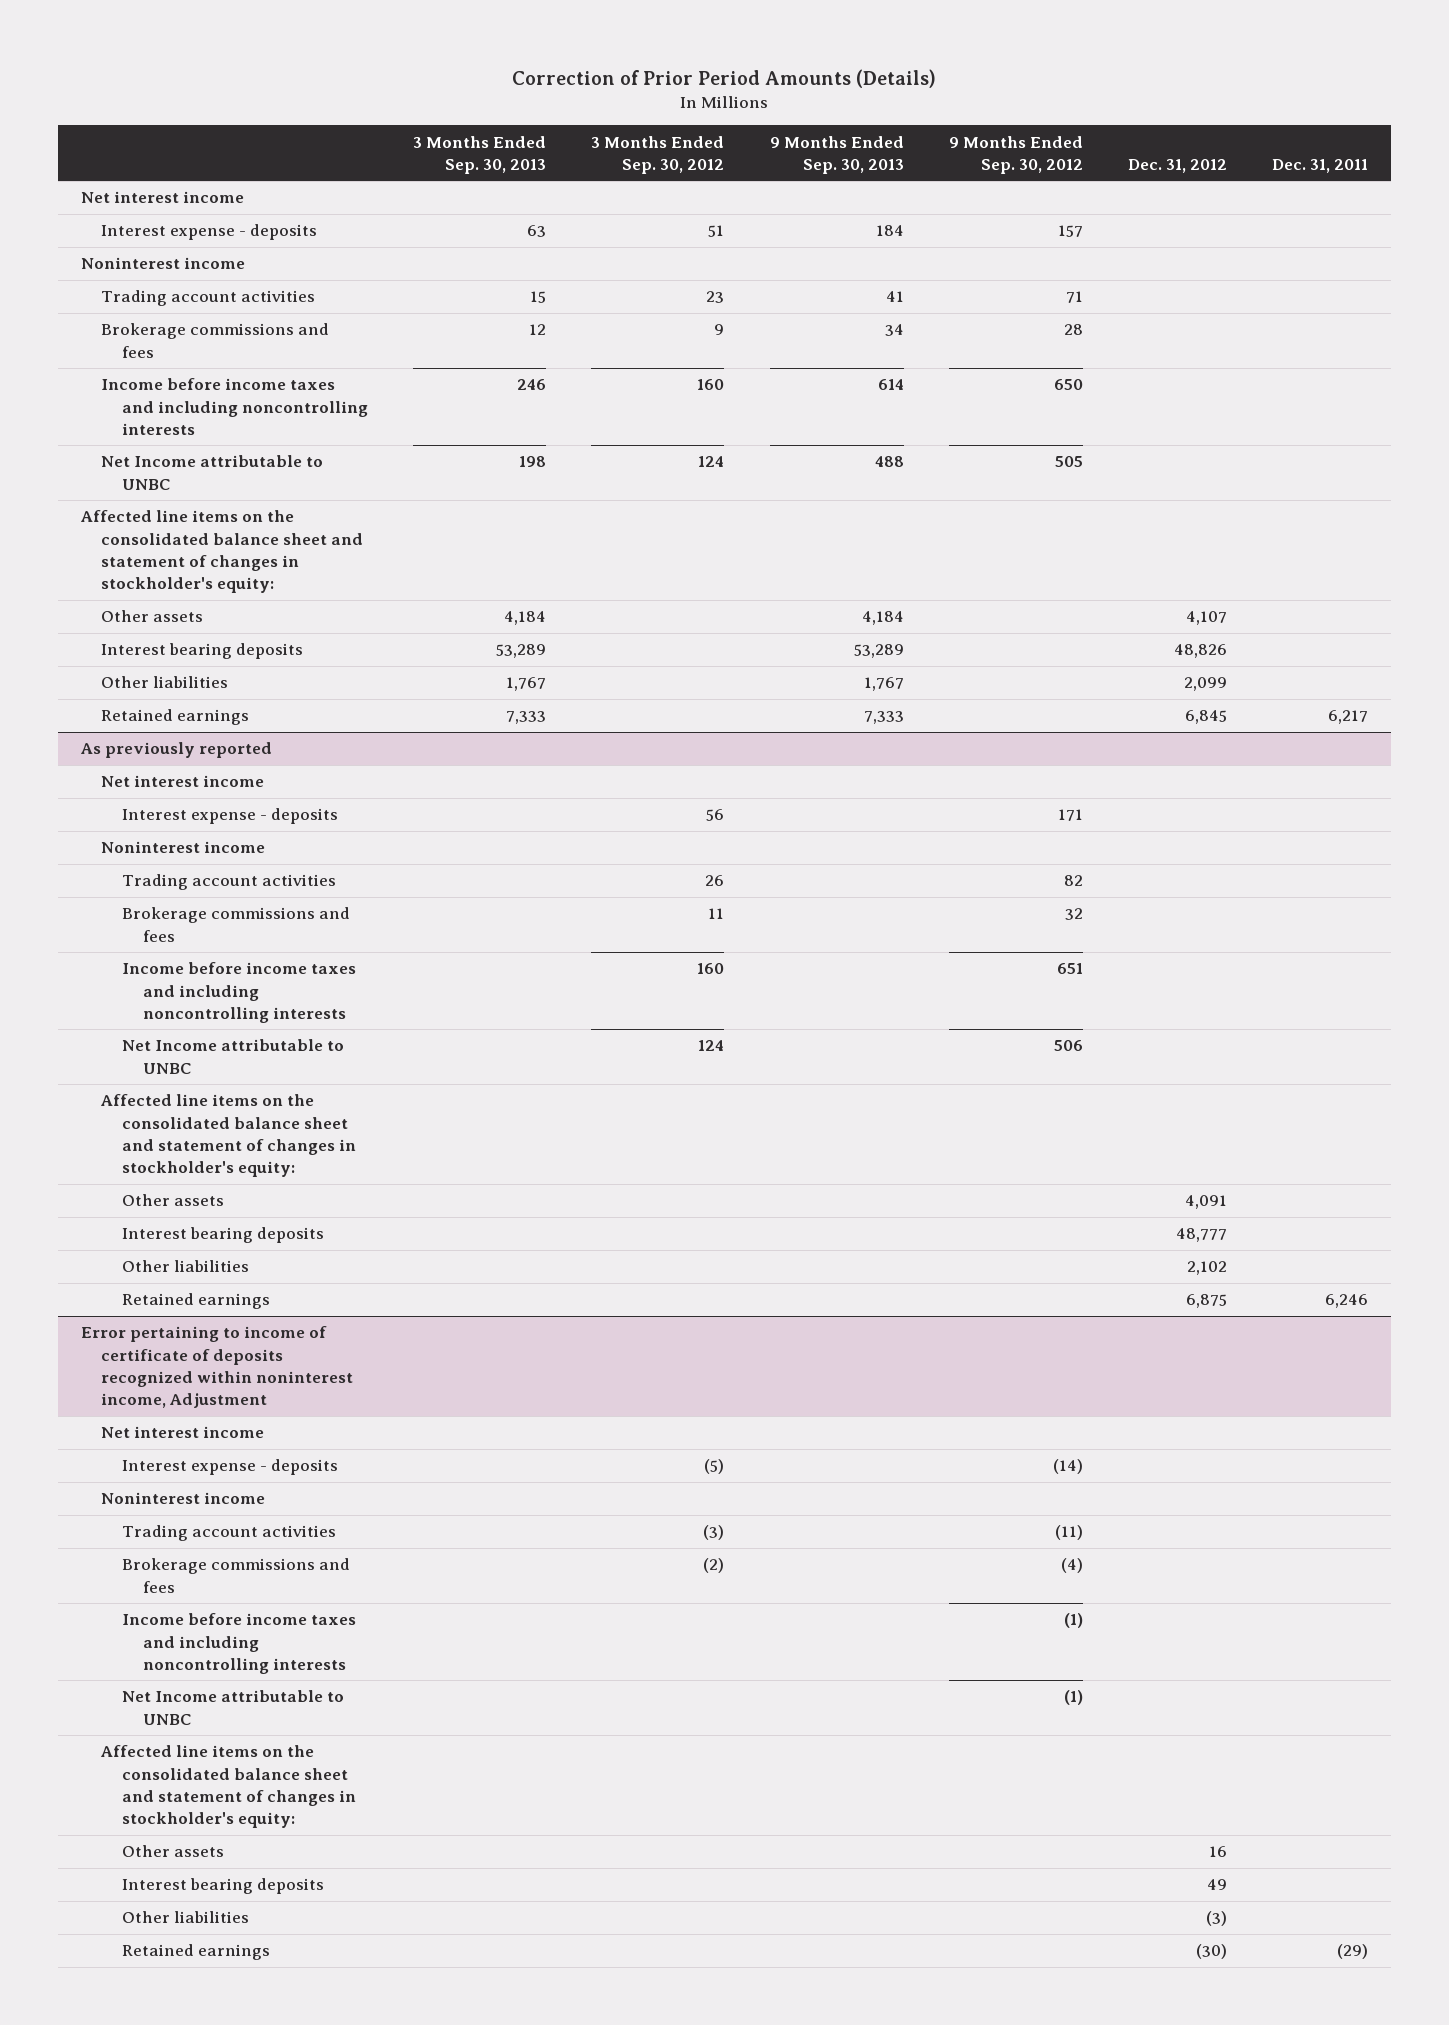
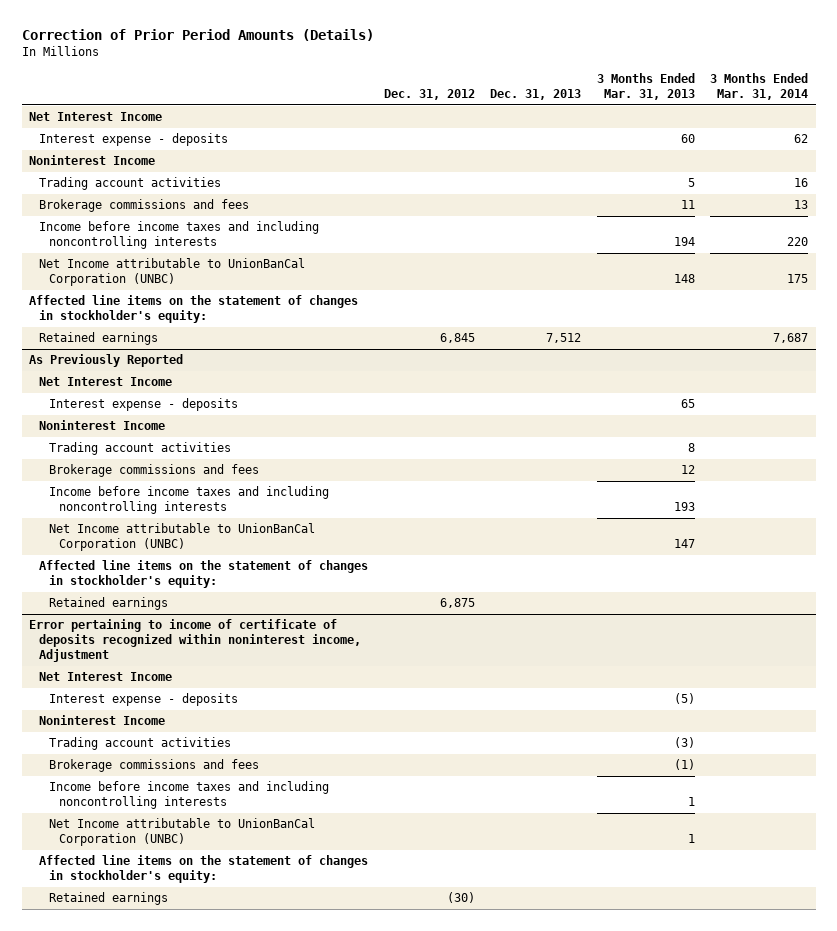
- | 3 Months Ended Sep. 30, 2013 | 3 Months Ended Sep. 30, 2012 | 9 Months Ended Sep. 30, 2013 | 9 Months Ended Sep. 30, 2012 | Dec. 31, 2012 | Dec. 31, 2011
+ | Dec. 31, 2012 | Dec. 31, 2013 | 3 Months Ended Mar. 31, 2013 | 3 Months Ended Mar. 31, 2014
- Net interest income
+ Net Interest Income
- Noninterest income
+ Noninterest Income
- Net Income attributable to UNBC | 198 | 124 | 488 | 505 | |
- Affected line items on the consolidated balance sheet and statement of changes in stockholder's equity:
- Other assets | 4,184 | | 4,184 | | 4,107 |
- Interest bearing deposits | 53,289 | | 53,289 | | 48,826 |
- Other liabilities | 1,767 | | 1,767 | | 2,099 |
+ Net Income attributable to UnionBanCal Corporation (UNBC) | | | 148 | 175
+ Affected line items on the statement of changes in stockholder's equity:
- As previously reported
- Net interest income
+ As Previously Reported
+ Net Interest Income
- Noninterest income
+ Noninterest Income
- Net Income attributable to UNBC | | 124 | | 506 | |
- Affected line items on the consolidated balance sheet and statement of changes in stockholder's equity:
- Other assets | | | | | 4,091 |
- Interest bearing deposits | | | | | 48,777 |
- Other liabilities | | | | | 2,102 |
+ Net Income attributable to UnionBanCal Corporation (UNBC) | | | 147 |
+ Affected line items on the statement of changes in stockholder's equity:
@ Error pertaining to income of certificate of deposits recognized within noninterest income, Adjustment
- Net interest income
+ Net Interest Income
- Noninterest income
+ Noninterest Income
- Net Income attributable to UNBC | | | | (1) | |
- Affected line items on the consolidated balance sheet and statement of changes in stockholder's equity:
- Other assets | | | | | 16 |
- Interest bearing deposits | | | | | 49 |
- Other liabilities | | | | | (3) |
+ Net Income attributable to UnionBanCal Corporation (UNBC) | | | 1 |
+ Affected line items on the statement of changes in stockholder's equity:

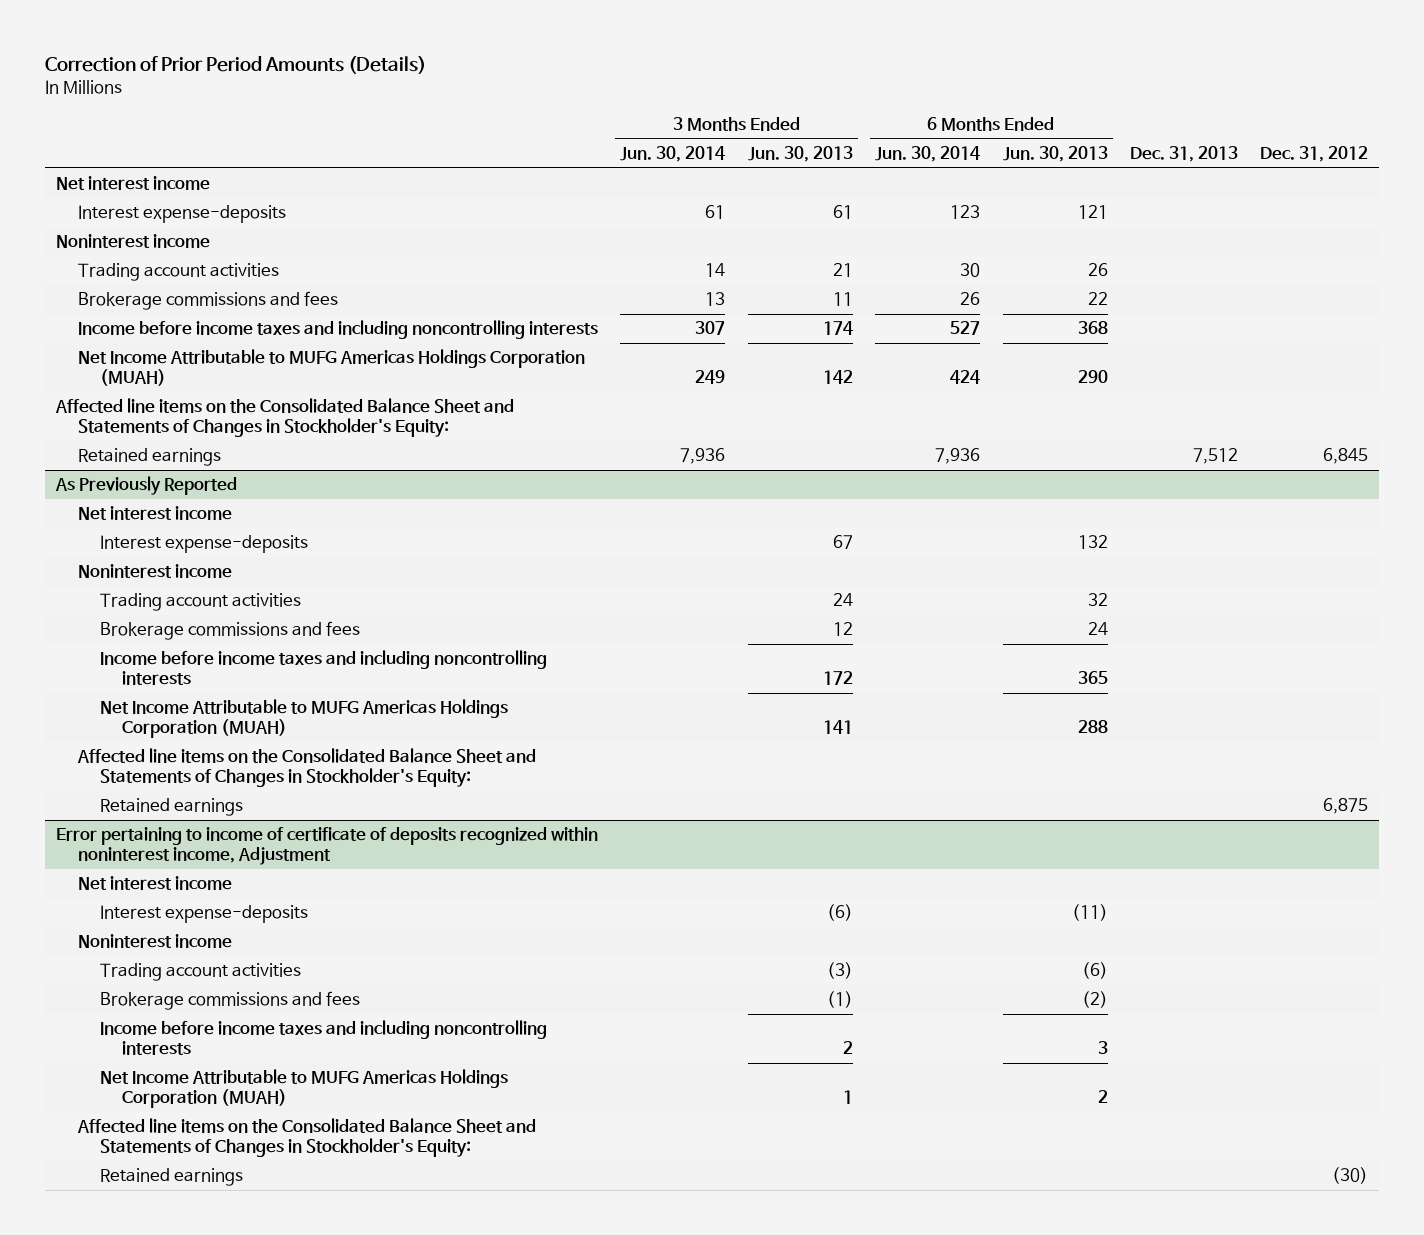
- | Dec. 31, 2012 | Dec. 31, 2013 | 3 Months Ended Mar. 31, 2013 | 3 Months Ended Mar. 31, 2014
+ | 3 Months Ended Jun. 30, 2014 | 3 Months Ended Jun. 30, 2013 | 6 Months Ended Jun. 30, 2014 | 6 Months Ended Jun. 30, 2013 | Dec. 31, 2013 | Dec. 31, 2012
- Net Interest Income
- Interest expense - deposits | | | 60 | 62
- Noninterest Income
+ Net interest income
+ Interest expense-deposits | 61 | 61 | 123 | 121 | |
+ Noninterest income
- Net Income attributable to UnionBanCal Corporation (UNBC) | | | 148 | 175
- Affected line items on the statement of changes in stockholder's equity:
+ Net Income Attributable to MUFG Americas Holdings Corporation (MUAH) | 249 | 142 | 424 | 290 | |
+ Affected line items on the Consolidated Balance Sheet and Statements of Changes in Stockholder's Equity:
@ As Previously Reported
- Net Interest Income
- Interest expense - deposits | | | 65 |
- Noninterest Income
+ Net interest income
+ Interest expense-deposits | | 67 | | 132 | |
+ Noninterest income
- Net Income attributable to UnionBanCal Corporation (UNBC) | | | 147 |
- Affected line items on the statement of changes in stockholder's equity:
+ Net Income Attributable to MUFG Americas Holdings Corporation (MUAH) | | 141 | | 288 | |
+ Affected line items on the Consolidated Balance Sheet and Statements of Changes in Stockholder's Equity:
@ Error pertaining to income of certificate of deposits recognized within noninterest income, Adjustment
- Net Interest Income
- Interest expense - deposits | | | (5) |
- Noninterest Income
+ Net interest income
+ Interest expense-deposits | | (6) | | (11) | |
+ Noninterest income
- Net Income attributable to UnionBanCal Corporation (UNBC) | | | 1 |
- Affected line items on the statement of changes in stockholder's equity:
+ Net Income Attributable to MUFG Americas Holdings Corporation (MUAH) | | 1 | | 2 | |
+ Affected line items on the Consolidated Balance Sheet and Statements of Changes in Stockholder's Equity:

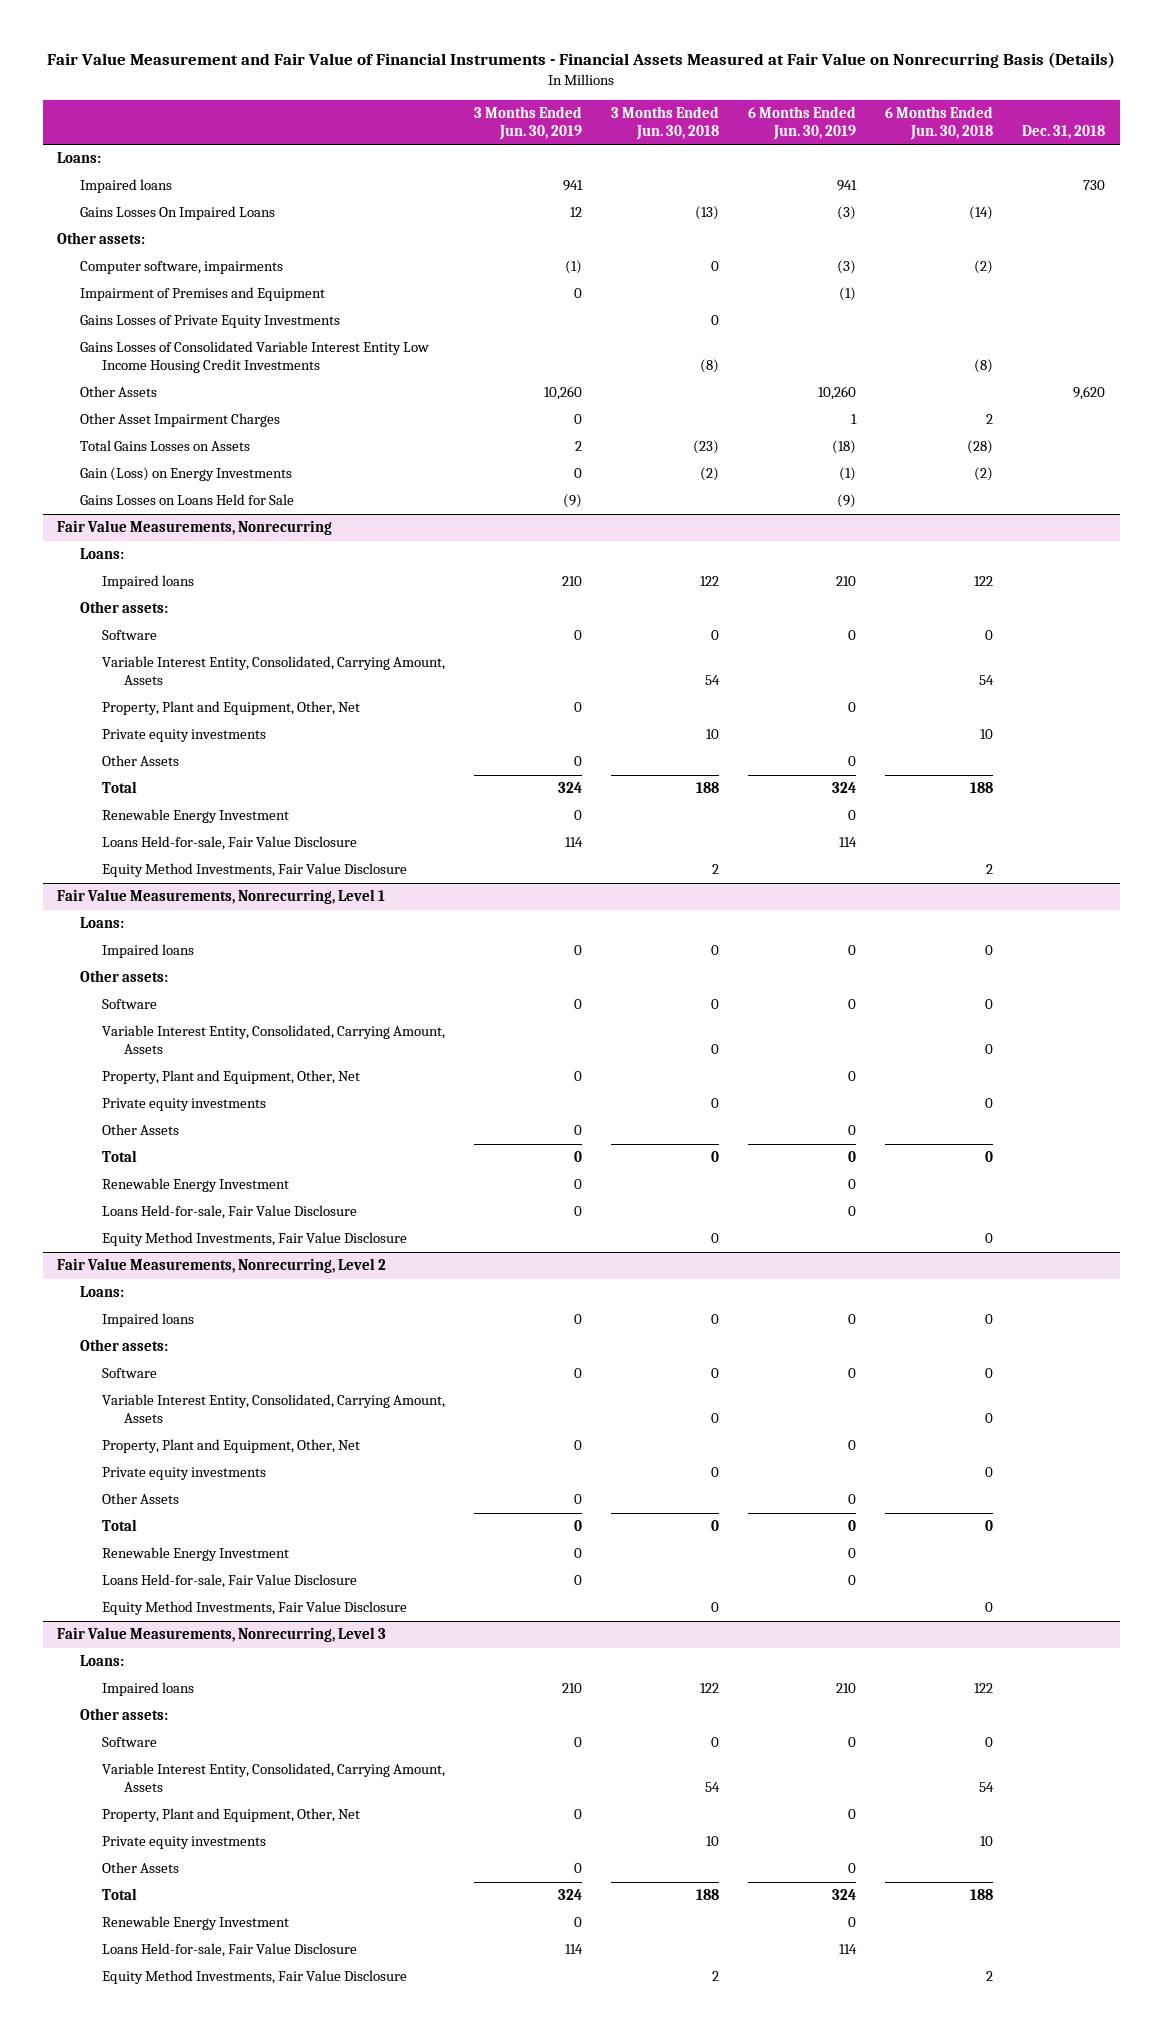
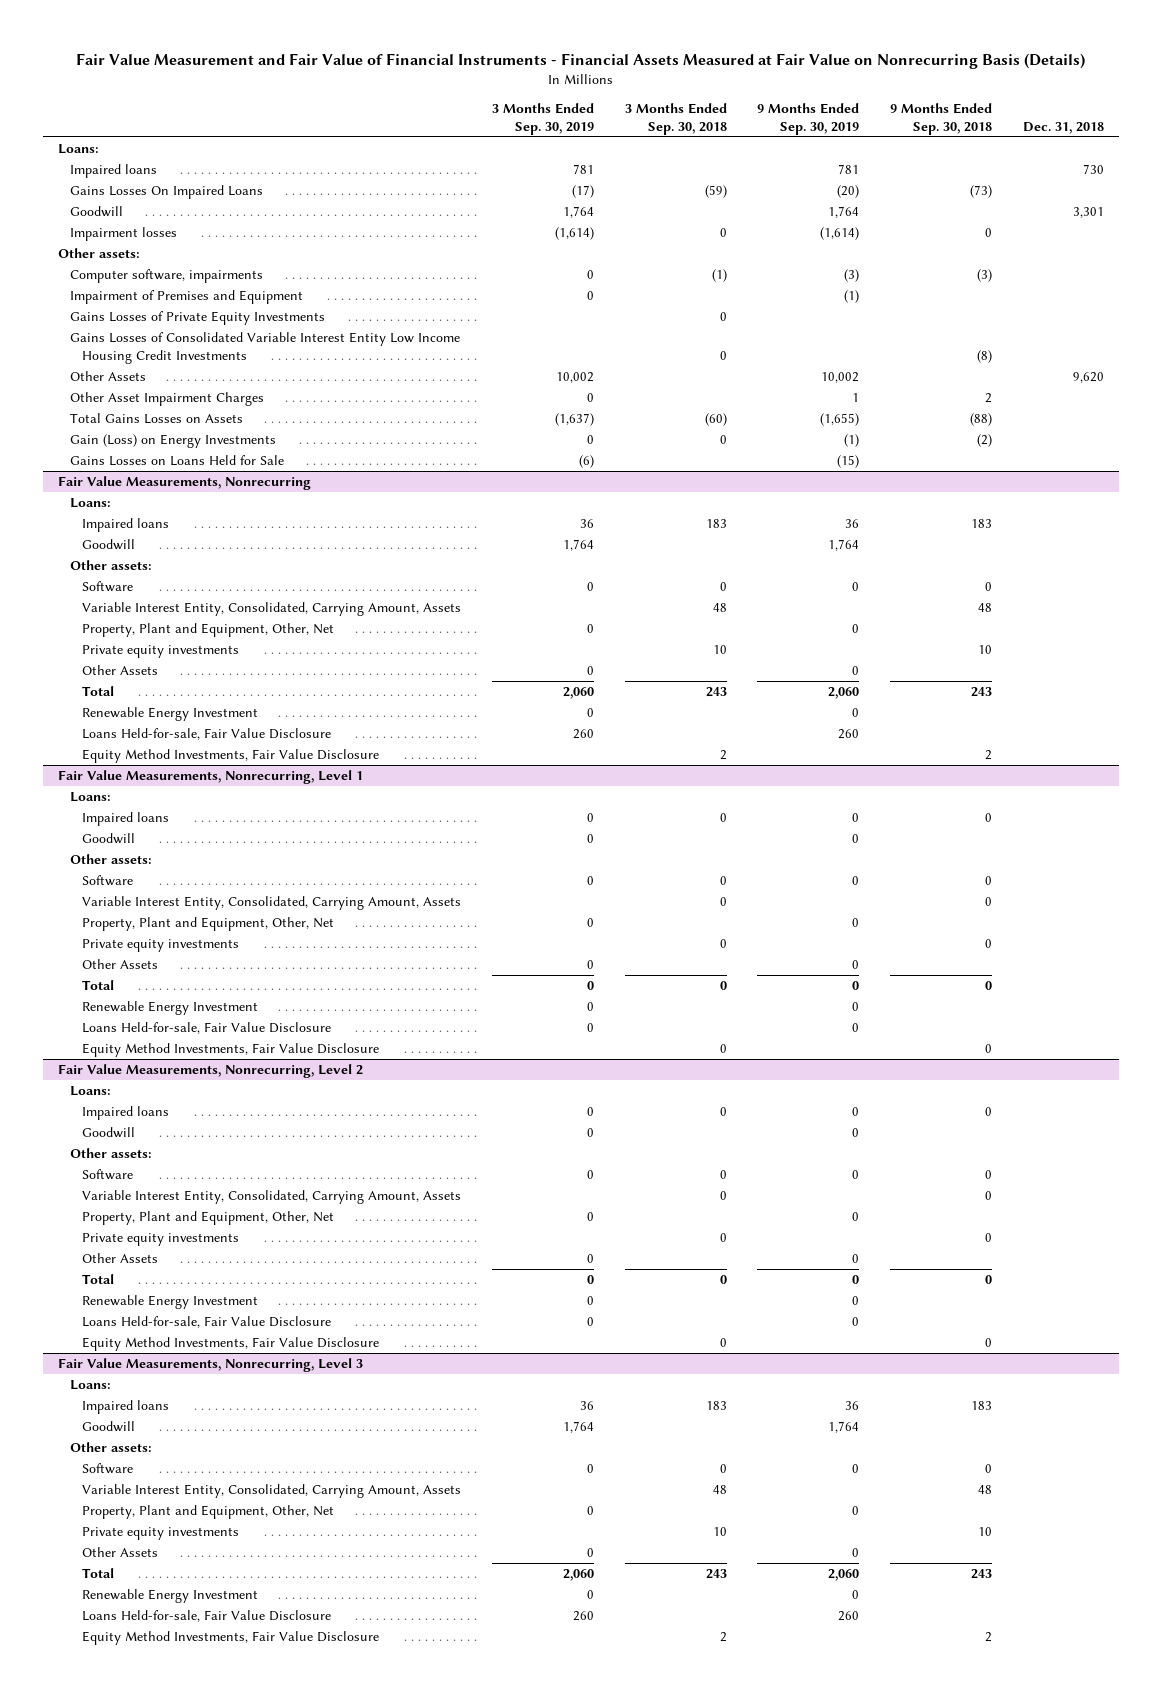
- | 3 Months Ended Jun. 30, 2019 | 3 Months Ended Jun. 30, 2018 | 6 Months Ended Jun. 30, 2019 | 6 Months Ended Jun. 30, 2018 | Dec. 31, 2018
+ | 3 Months Ended Sep. 30, 2019 | 3 Months Ended Sep. 30, 2018 | 9 Months Ended Sep. 30, 2019 | 9 Months Ended Sep. 30, 2018 | Dec. 31, 2018
+ Goodwill | 1,764 | | 1,764 | | 3,301
+ Impairment losses | (1,614) | 0 | (1,614) | 0 |
@ Fair Value Measurements, Nonrecurring
+ Goodwill | 1,764 | | 1,764 | |
@ Fair Value Measurements, Nonrecurring, Level 1
+ Goodwill | 0 | | 0 | |
@ Fair Value Measurements, Nonrecurring, Level 2
+ Goodwill | 0 | | 0 | |
@ Fair Value Measurements, Nonrecurring, Level 3
+ Goodwill | 1,764 | | 1,764 | |

